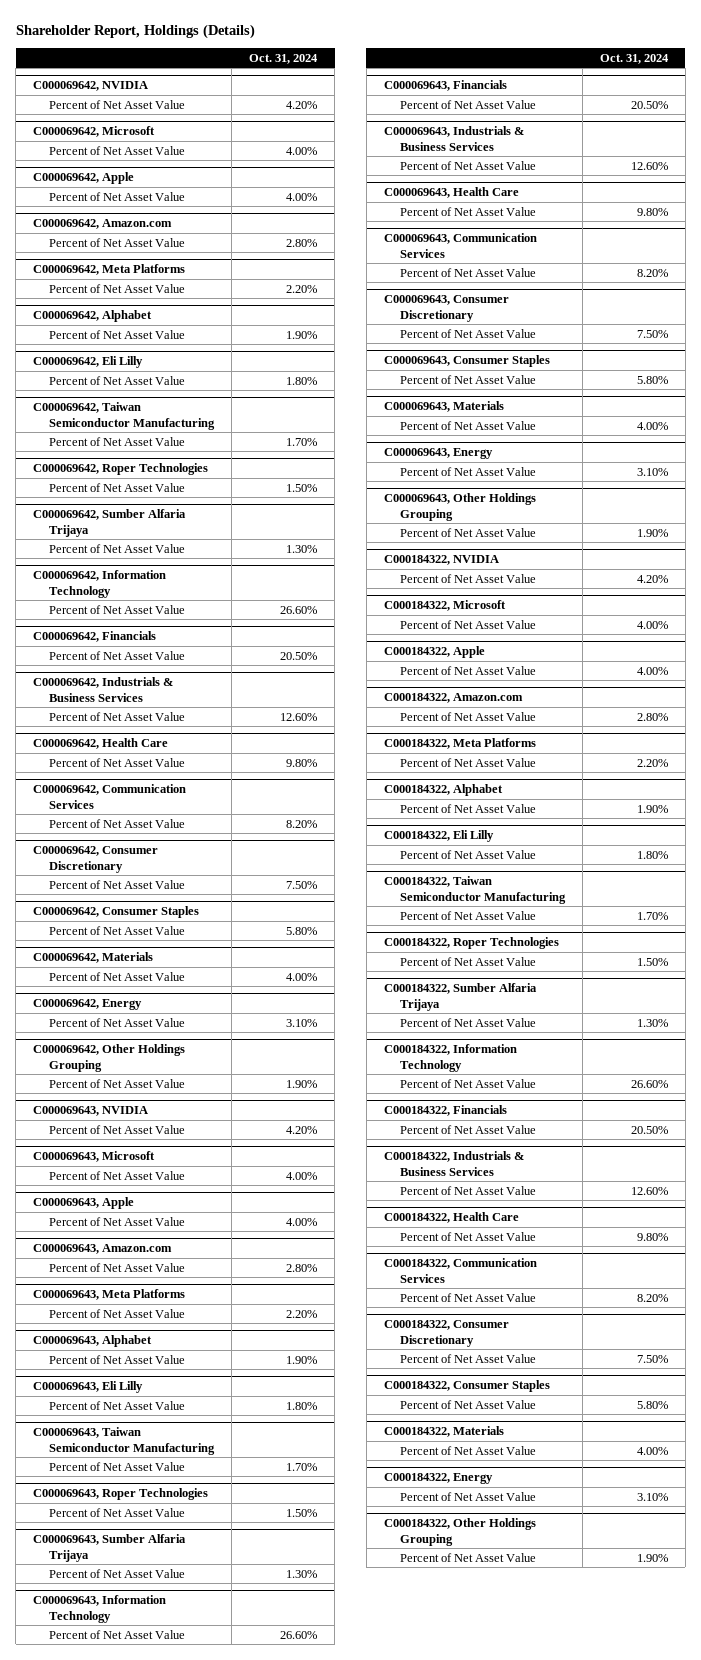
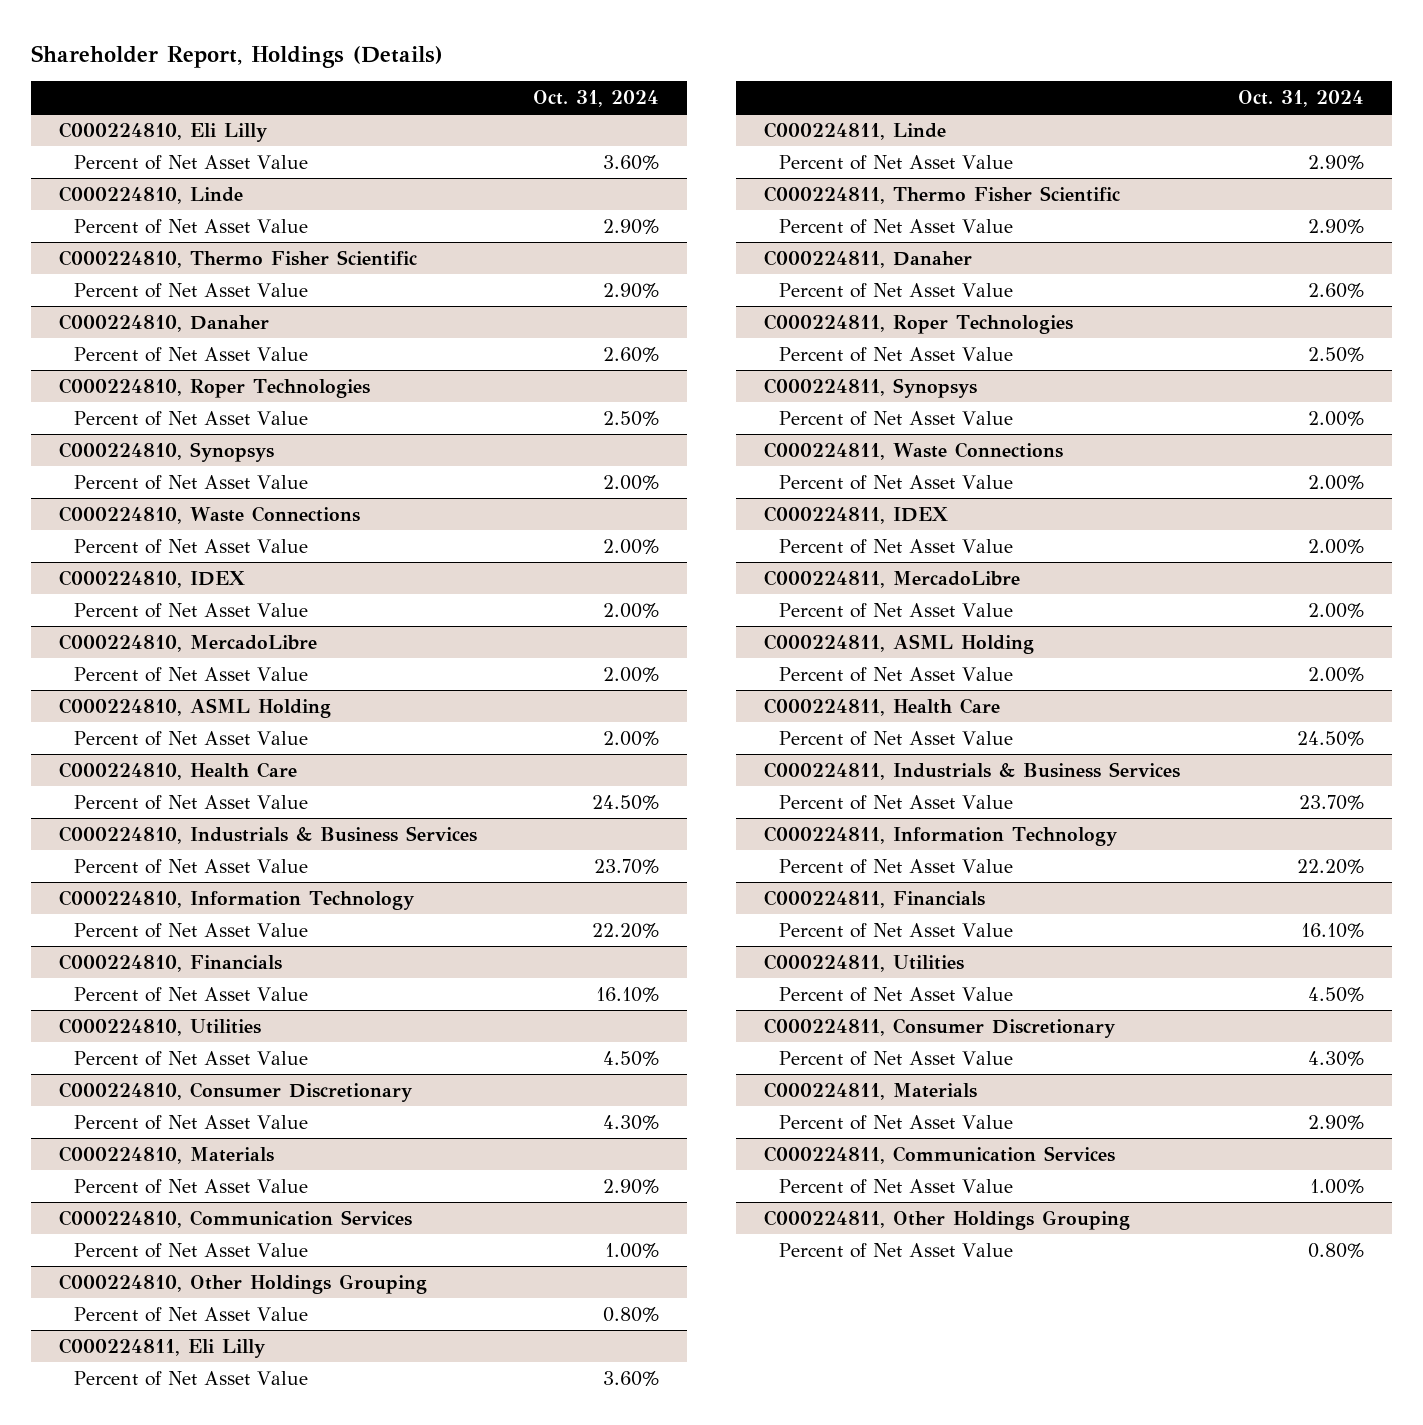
- C000069642, NVIDIA
- Percent of Net Asset Value | 4.20%
- C000069642, Microsoft
- Percent of Net Asset Value | 4.00%
- C000069642, Apple
- Percent of Net Asset Value | 4.00%
- C000069642, Amazon.com
- Percent of Net Asset Value | 2.80%
- C000069642, Meta Platforms
- Percent of Net Asset Value | 2.20%
- C000069642, Alphabet
- Percent of Net Asset Value | 1.90%
- C000069642, Eli Lilly
- Percent of Net Asset Value | 1.80%
- C000069642, Taiwan Semiconductor Manufacturing
- Percent of Net Asset Value | 1.70%
- C000069642, Roper Technologies
- Percent of Net Asset Value | 1.50%
- C000069642, Sumber Alfaria Trijaya
- Percent of Net Asset Value | 1.30%
- C000069642, Information Technology
- Percent of Net Asset Value | 26.60%
- C000069642, Financials
- Percent of Net Asset Value | 20.50%
- C000069642, Industrials & Business Services
- Percent of Net Asset Value | 12.60%
- C000069642, Health Care
- Percent of Net Asset Value | 9.80%
- C000069642, Communication Services
- Percent of Net Asset Value | 8.20%
- C000069642, Consumer Discretionary
- Percent of Net Asset Value | 7.50%
- C000069642, Consumer Staples
- Percent of Net Asset Value | 5.80%
- C000069642, Materials
- Percent of Net Asset Value | 4.00%
- C000069642, Energy
- Percent of Net Asset Value | 3.10%
- C000069642, Other Holdings Grouping
- Percent of Net Asset Value | 1.90%
- C000069643, NVIDIA
- Percent of Net Asset Value | 4.20%
- C000069643, Microsoft
- Percent of Net Asset Value | 4.00%
- C000069643, Apple
- Percent of Net Asset Value | 4.00%
- C000069643, Amazon.com
- Percent of Net Asset Value | 2.80%
- C000069643, Meta Platforms
- Percent of Net Asset Value | 2.20%
- C000069643, Alphabet
- Percent of Net Asset Value | 1.90%
- C000069643, Eli Lilly
- Percent of Net Asset Value | 1.80%
- C000069643, Taiwan Semiconductor Manufacturing
- Percent of Net Asset Value | 1.70%
- C000069643, Roper Technologies
- Percent of Net Asset Value | 1.50%
- C000069643, Sumber Alfaria Trijaya
- Percent of Net Asset Value | 1.30%
- C000069643, Information Technology
- Percent of Net Asset Value | 26.60%
- C000069643, Financials
- Percent of Net Asset Value | 20.50%
- C000069643, Industrials & Business Services
- Percent of Net Asset Value | 12.60%
- C000069643, Health Care
- Percent of Net Asset Value | 9.80%
- C000069643, Communication Services
- Percent of Net Asset Value | 8.20%
- C000069643, Consumer Discretionary
- Percent of Net Asset Value | 7.50%
- C000069643, Consumer Staples
- Percent of Net Asset Value | 5.80%
- C000069643, Materials
- Percent of Net Asset Value | 4.00%
- C000069643, Energy
- Percent of Net Asset Value | 3.10%
- C000069643, Other Holdings Grouping
- Percent of Net Asset Value | 1.90%
- C000184322, NVIDIA
- Percent of Net Asset Value | 4.20%
- C000184322, Microsoft
- Percent of Net Asset Value | 4.00%
- C000184322, Apple
- Percent of Net Asset Value | 4.00%
- C000184322, Amazon.com
- Percent of Net Asset Value | 2.80%
- C000184322, Meta Platforms
- Percent of Net Asset Value | 2.20%
- C000184322, Alphabet
- Percent of Net Asset Value | 1.90%
- C000184322, Eli Lilly
- Percent of Net Asset Value | 1.80%
- C000184322, Taiwan Semiconductor Manufacturing
- Percent of Net Asset Value | 1.70%
- C000184322, Roper Technologies
- Percent of Net Asset Value | 1.50%
- C000184322, Sumber Alfaria Trijaya
- Percent of Net Asset Value | 1.30%
- C000184322, Information Technology
- Percent of Net Asset Value | 26.60%
- C000184322, Financials
- Percent of Net Asset Value | 20.50%
- C000184322, Industrials & Business Services
- Percent of Net Asset Value | 12.60%
- C000184322, Health Care
- Percent of Net Asset Value | 9.80%
- C000184322, Communication Services
- Percent of Net Asset Value | 8.20%
- C000184322, Consumer Discretionary
- Percent of Net Asset Value | 7.50%
- C000184322, Consumer Staples
- Percent of Net Asset Value | 5.80%
- C000184322, Materials
- Percent of Net Asset Value | 4.00%
- C000184322, Energy
- Percent of Net Asset Value | 3.10%
- C000184322, Other Holdings Grouping
- Percent of Net Asset Value | 1.90%
+ C000224810, Eli Lilly
+ Percent of Net Asset Value | 3.60%
+ C000224810, Linde
+ Percent of Net Asset Value | 2.90%
+ C000224810, Thermo Fisher Scientific
+ Percent of Net Asset Value | 2.90%
+ C000224810, Danaher
+ Percent of Net Asset Value | 2.60%
+ C000224810, Roper Technologies
+ Percent of Net Asset Value | 2.50%
+ C000224810, Synopsys
+ Percent of Net Asset Value | 2.00%
+ C000224810, Waste Connections
+ Percent of Net Asset Value | 2.00%
+ C000224810, IDEX
+ Percent of Net Asset Value | 2.00%
+ C000224810, MercadoLibre
+ Percent of Net Asset Value | 2.00%
+ C000224810, ASML Holding
+ Percent of Net Asset Value | 2.00%
+ C000224810, Health Care
+ Percent of Net Asset Value | 24.50%
+ C000224810, Industrials & Business Services
+ Percent of Net Asset Value | 23.70%
+ C000224810, Information Technology
+ Percent of Net Asset Value | 22.20%
+ C000224810, Financials
+ Percent of Net Asset Value | 16.10%
+ C000224810, Utilities
+ Percent of Net Asset Value | 4.50%
+ C000224810, Consumer Discretionary
+ Percent of Net Asset Value | 4.30%
+ C000224810, Materials
+ Percent of Net Asset Value | 2.90%
+ C000224810, Communication Services
+ Percent of Net Asset Value | 1.00%
+ C000224810, Other Holdings Grouping
+ Percent of Net Asset Value | 0.80%
+ C000224811, Eli Lilly
+ Percent of Net Asset Value | 3.60%
+ C000224811, Linde
+ Percent of Net Asset Value | 2.90%
+ C000224811, Thermo Fisher Scientific
+ Percent of Net Asset Value | 2.90%
+ C000224811, Danaher
+ Percent of Net Asset Value | 2.60%
+ C000224811, Roper Technologies
+ Percent of Net Asset Value | 2.50%
+ C000224811, Synopsys
+ Percent of Net Asset Value | 2.00%
+ C000224811, Waste Connections
+ Percent of Net Asset Value | 2.00%
+ C000224811, IDEX
+ Percent of Net Asset Value | 2.00%
+ C000224811, MercadoLibre
+ Percent of Net Asset Value | 2.00%
+ C000224811, ASML Holding
+ Percent of Net Asset Value | 2.00%
+ C000224811, Health Care
+ Percent of Net Asset Value | 24.50%
+ C000224811, Industrials & Business Services
+ Percent of Net Asset Value | 23.70%
+ C000224811, Information Technology
+ Percent of Net Asset Value | 22.20%
+ C000224811, Financials
+ Percent of Net Asset Value | 16.10%
+ C000224811, Utilities
+ Percent of Net Asset Value | 4.50%
+ C000224811, Consumer Discretionary
+ Percent of Net Asset Value | 4.30%
+ C000224811, Materials
+ Percent of Net Asset Value | 2.90%
+ C000224811, Communication Services
+ Percent of Net Asset Value | 1.00%
+ C000224811, Other Holdings Grouping
+ Percent of Net Asset Value | 0.80%

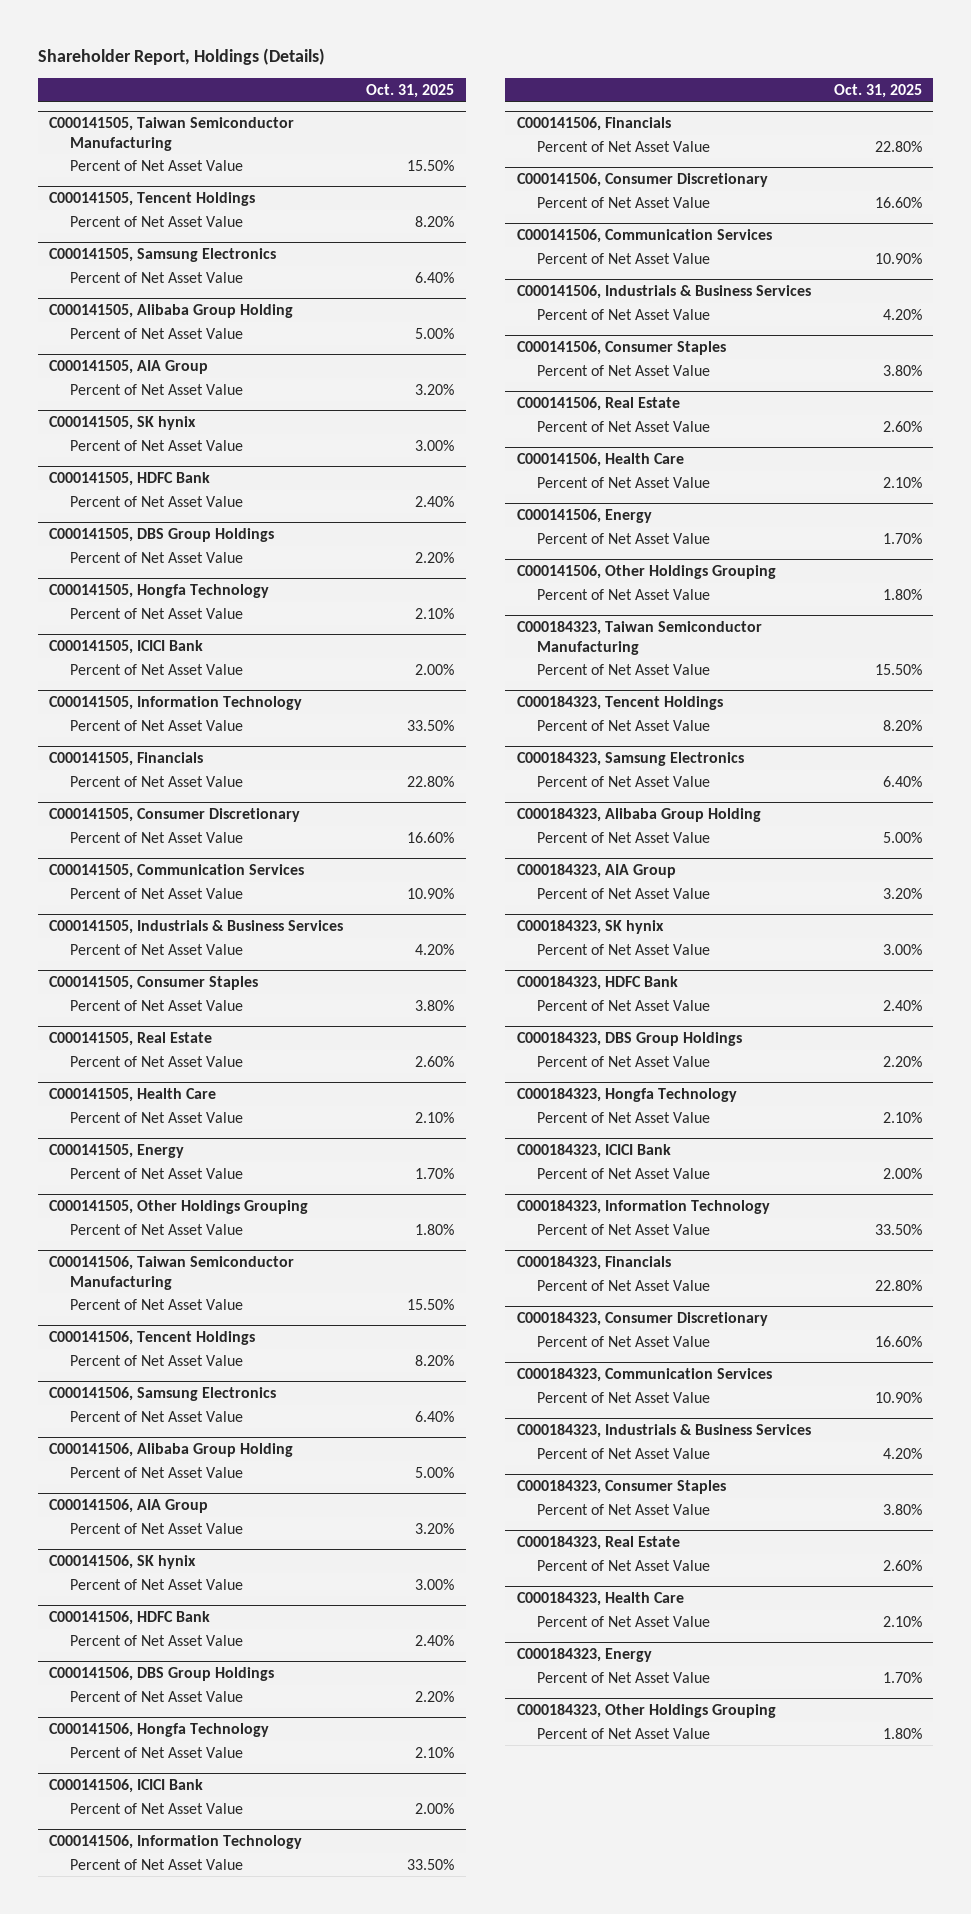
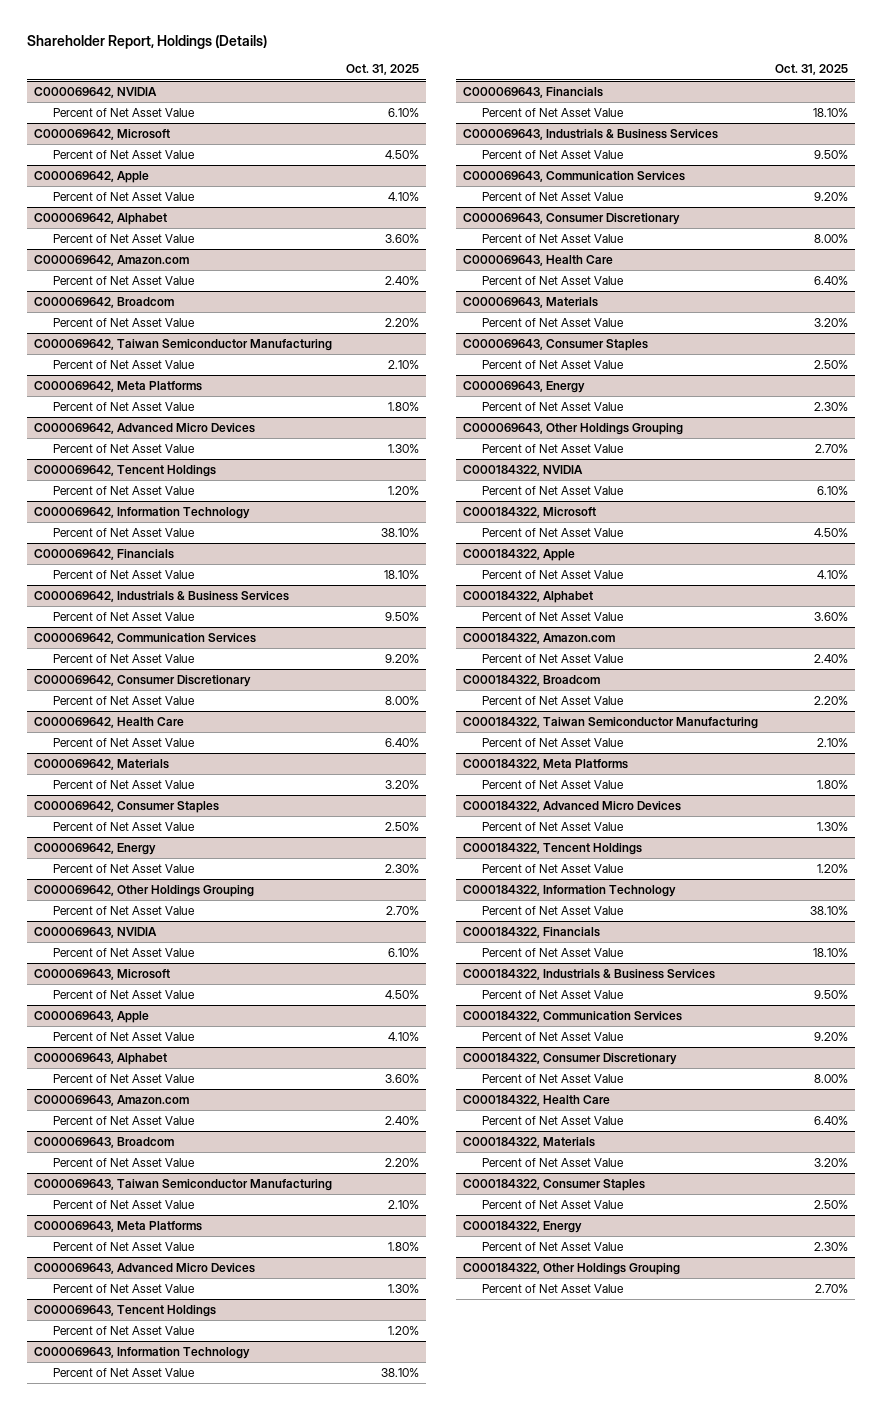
- C000141505, Taiwan Semiconductor Manufacturing
- Percent of Net Asset Value | 15.50%
- C000141505, Tencent Holdings
- Percent of Net Asset Value | 8.20%
- C000141505, Samsung Electronics
- Percent of Net Asset Value | 6.40%
- C000141505, Alibaba Group Holding
- Percent of Net Asset Value | 5.00%
- C000141505, AIA Group
- Percent of Net Asset Value | 3.20%
- C000141505, SK hynix
- Percent of Net Asset Value | 3.00%
- C000141505, HDFC Bank
+ C000069642, NVIDIA
+ Percent of Net Asset Value | 6.10%
+ C000069642, Microsoft
+ Percent of Net Asset Value | 4.50%
+ C000069642, Apple
+ Percent of Net Asset Value | 4.10%
+ C000069642, Alphabet
+ Percent of Net Asset Value | 3.60%
+ C000069642, Amazon.com
- C000141505, DBS Group Holdings
+ C000069642, Broadcom
- C000141505, Hongfa Technology
- Percent of Net Asset Value | 2.10%
- C000141505, ICICI Bank
- Percent of Net Asset Value | 2.00%
- C000141505, Information Technology
- Percent of Net Asset Value | 33.50%
- C000141505, Financials
- Percent of Net Asset Value | 22.80%
- C000141505, Consumer Discretionary
- Percent of Net Asset Value | 16.60%
- C000141505, Communication Services
- Percent of Net Asset Value | 10.90%
- C000141505, Industrials & Business Services
- Percent of Net Asset Value | 4.20%
- C000141505, Consumer Staples
- Percent of Net Asset Value | 3.80%
- C000141505, Real Estate
- Percent of Net Asset Value | 2.60%
- C000141505, Health Care
+ C000069642, Taiwan Semiconductor Manufacturing
- C000141505, Energy
- Percent of Net Asset Value | 1.70%
- C000141505, Other Holdings Grouping
+ C000069642, Meta Platforms
- C000141506, Taiwan Semiconductor Manufacturing
- Percent of Net Asset Value | 15.50%
- C000141506, Tencent Holdings
- Percent of Net Asset Value | 8.20%
- C000141506, Samsung Electronics
+ C000069642, Advanced Micro Devices
+ Percent of Net Asset Value | 1.30%
+ C000069642, Tencent Holdings
+ Percent of Net Asset Value | 1.20%
+ C000069642, Information Technology
+ Percent of Net Asset Value | 38.10%
+ C000069642, Financials
+ Percent of Net Asset Value | 18.10%
+ C000069642, Industrials & Business Services
+ Percent of Net Asset Value | 9.50%
+ C000069642, Communication Services
+ Percent of Net Asset Value | 9.20%
+ C000069642, Consumer Discretionary
+ Percent of Net Asset Value | 8.00%
+ C000069642, Health Care
- C000141506, Alibaba Group Holding
- Percent of Net Asset Value | 5.00%
- C000141506, AIA Group
+ C000069642, Materials
- C000141506, SK hynix
- Percent of Net Asset Value | 3.00%
- C000141506, HDFC Bank
+ C000069642, Consumer Staples
+ Percent of Net Asset Value | 2.50%
+ C000069642, Energy
+ Percent of Net Asset Value | 2.30%
+ C000069642, Other Holdings Grouping
+ Percent of Net Asset Value | 2.70%
+ C000069643, NVIDIA
+ Percent of Net Asset Value | 6.10%
+ C000069643, Microsoft
+ Percent of Net Asset Value | 4.50%
+ C000069643, Apple
+ Percent of Net Asset Value | 4.10%
+ C000069643, Alphabet
+ Percent of Net Asset Value | 3.60%
+ C000069643, Amazon.com
- C000141506, DBS Group Holdings
+ C000069643, Broadcom
- C000141506, Hongfa Technology
- Percent of Net Asset Value | 2.10%
- C000141506, ICICI Bank
- Percent of Net Asset Value | 2.00%
- C000141506, Information Technology
- Percent of Net Asset Value | 33.50%
- C000141506, Financials
- Percent of Net Asset Value | 22.80%
- C000141506, Consumer Discretionary
- Percent of Net Asset Value | 16.60%
- C000141506, Communication Services
- Percent of Net Asset Value | 10.90%
- C000141506, Industrials & Business Services
- Percent of Net Asset Value | 4.20%
- C000141506, Consumer Staples
- Percent of Net Asset Value | 3.80%
- C000141506, Real Estate
- Percent of Net Asset Value | 2.60%
- C000141506, Health Care
+ C000069643, Taiwan Semiconductor Manufacturing
- C000141506, Energy
- Percent of Net Asset Value | 1.70%
- C000141506, Other Holdings Grouping
+ C000069643, Meta Platforms
- C000184323, Taiwan Semiconductor Manufacturing
- Percent of Net Asset Value | 15.50%
- C000184323, Tencent Holdings
- Percent of Net Asset Value | 8.20%
- C000184323, Samsung Electronics
+ C000069643, Advanced Micro Devices
+ Percent of Net Asset Value | 1.30%
+ C000069643, Tencent Holdings
+ Percent of Net Asset Value | 1.20%
+ C000069643, Information Technology
+ Percent of Net Asset Value | 38.10%
+ C000069643, Financials
+ Percent of Net Asset Value | 18.10%
+ C000069643, Industrials & Business Services
+ Percent of Net Asset Value | 9.50%
+ C000069643, Communication Services
+ Percent of Net Asset Value | 9.20%
+ C000069643, Consumer Discretionary
+ Percent of Net Asset Value | 8.00%
+ C000069643, Health Care
- C000184323, Alibaba Group Holding
- Percent of Net Asset Value | 5.00%
- C000184323, AIA Group
+ C000069643, Materials
- C000184323, SK hynix
- Percent of Net Asset Value | 3.00%
- C000184323, HDFC Bank
+ C000069643, Consumer Staples
+ Percent of Net Asset Value | 2.50%
+ C000069643, Energy
+ Percent of Net Asset Value | 2.30%
+ C000069643, Other Holdings Grouping
+ Percent of Net Asset Value | 2.70%
+ C000184322, NVIDIA
+ Percent of Net Asset Value | 6.10%
+ C000184322, Microsoft
+ Percent of Net Asset Value | 4.50%
+ C000184322, Apple
+ Percent of Net Asset Value | 4.10%
+ C000184322, Alphabet
+ Percent of Net Asset Value | 3.60%
+ C000184322, Amazon.com
- C000184323, DBS Group Holdings
+ C000184322, Broadcom
- C000184323, Hongfa Technology
- Percent of Net Asset Value | 2.10%
- C000184323, ICICI Bank
- Percent of Net Asset Value | 2.00%
- C000184323, Information Technology
- Percent of Net Asset Value | 33.50%
- C000184323, Financials
- Percent of Net Asset Value | 22.80%
- C000184323, Consumer Discretionary
- Percent of Net Asset Value | 16.60%
- C000184323, Communication Services
- Percent of Net Asset Value | 10.90%
- C000184323, Industrials & Business Services
- Percent of Net Asset Value | 4.20%
- C000184323, Consumer Staples
- Percent of Net Asset Value | 3.80%
- C000184323, Real Estate
- Percent of Net Asset Value | 2.60%
- C000184323, Health Care
+ C000184322, Taiwan Semiconductor Manufacturing
- C000184323, Energy
- Percent of Net Asset Value | 1.70%
- C000184323, Other Holdings Grouping
+ C000184322, Meta Platforms
+ C000184322, Advanced Micro Devices
+ Percent of Net Asset Value | 1.30%
+ C000184322, Tencent Holdings
+ Percent of Net Asset Value | 1.20%
+ C000184322, Information Technology
+ Percent of Net Asset Value | 38.10%
+ C000184322, Financials
+ Percent of Net Asset Value | 18.10%
+ C000184322, Industrials & Business Services
+ Percent of Net Asset Value | 9.50%
+ C000184322, Communication Services
+ Percent of Net Asset Value | 9.20%
+ C000184322, Consumer Discretionary
+ Percent of Net Asset Value | 8.00%
+ C000184322, Health Care
+ Percent of Net Asset Value | 6.40%
+ C000184322, Materials
+ Percent of Net Asset Value | 3.20%
+ C000184322, Consumer Staples
+ Percent of Net Asset Value | 2.50%
+ C000184322, Energy
+ Percent of Net Asset Value | 2.30%
+ C000184322, Other Holdings Grouping
+ Percent of Net Asset Value | 2.70%

